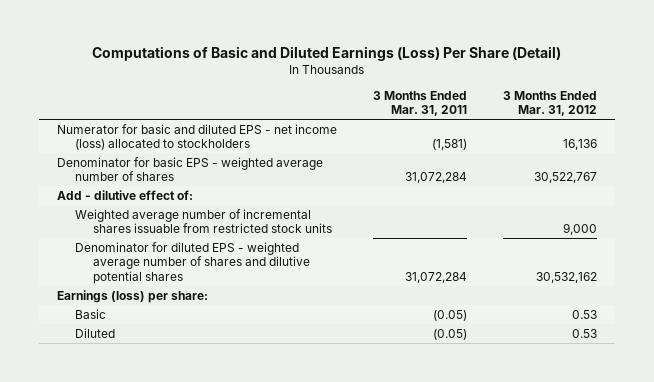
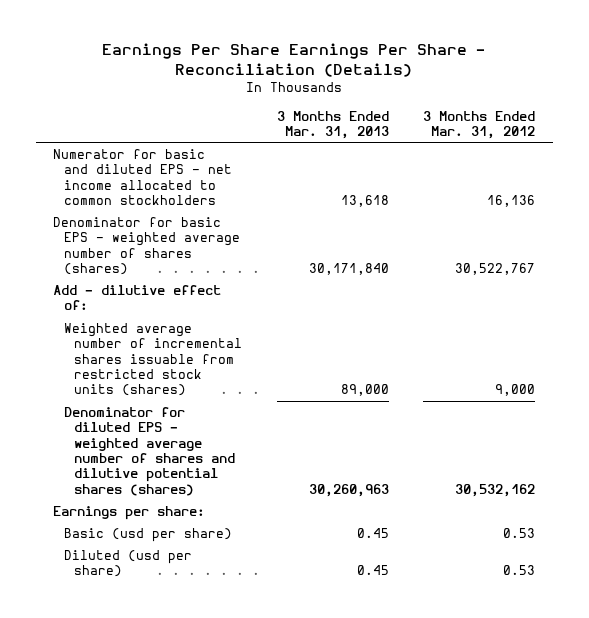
- Computations of Basic and Diluted Earnings (Loss) Per Share (Detail)
+ Earnings Per Share Earnings Per Share - Reconciliation (Details)
- | 3 Months Ended Mar. 31, 2011 | 3 Months Ended Mar. 31, 2012
+ | 3 Months Ended Mar. 31, 2013 | 3 Months Ended Mar. 31, 2012
- Numerator for basic and diluted EPS - net income (loss) allocated to stockholders | (1,581) | 16,136
- Denominator for basic EPS - weighted average number of shares | 31,072,284 | 30,522,767
+ Numerator for basic and diluted EPS - net income allocated to common stockholders | 13,618 | 16,136
+ Denominator for basic EPS - weighted average number of shares (shares) | 30,171,840 | 30,522,767
- Weighted average number of incremental shares issuable from restricted stock units | | 9,000
- Denominator for diluted EPS - weighted average number of shares and dilutive potential shares | 31,072,284 | 30,532,162
- Earnings (loss) per share:
- Basic | (0.05) | 0.53
- Diluted | (0.05) | 0.53
+ Weighted average number of incremental shares issuable from restricted stock units (shares) | 89,000 | 9,000
+ Denominator for diluted EPS - weighted average number of shares and dilutive potential shares (shares) | 30,260,963 | 30,532,162
+ Earnings per share:
+ Basic (usd per share) | 0.45 | 0.53
+ Diluted (usd per share) | 0.45 | 0.53

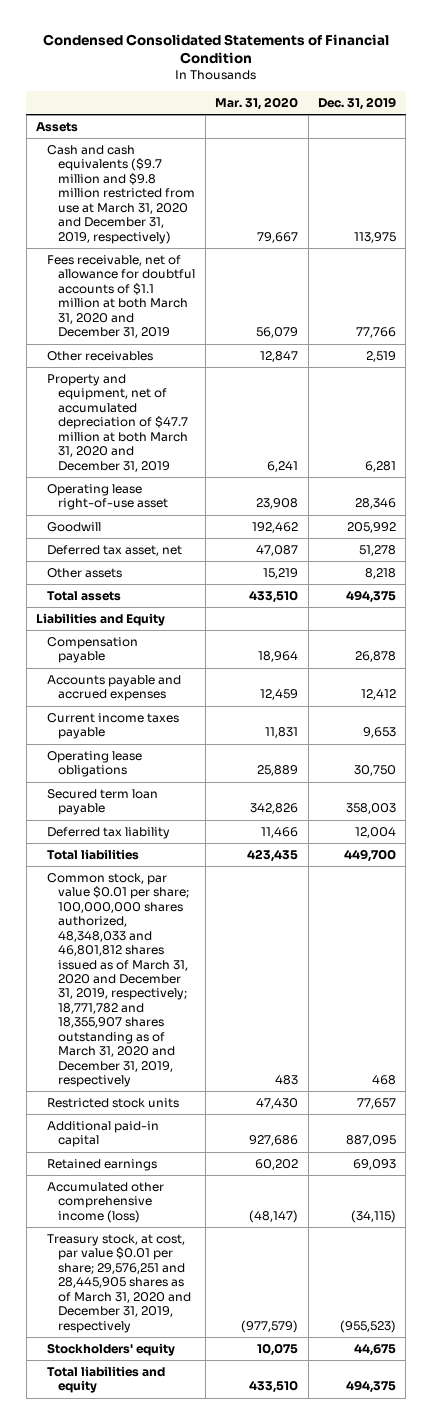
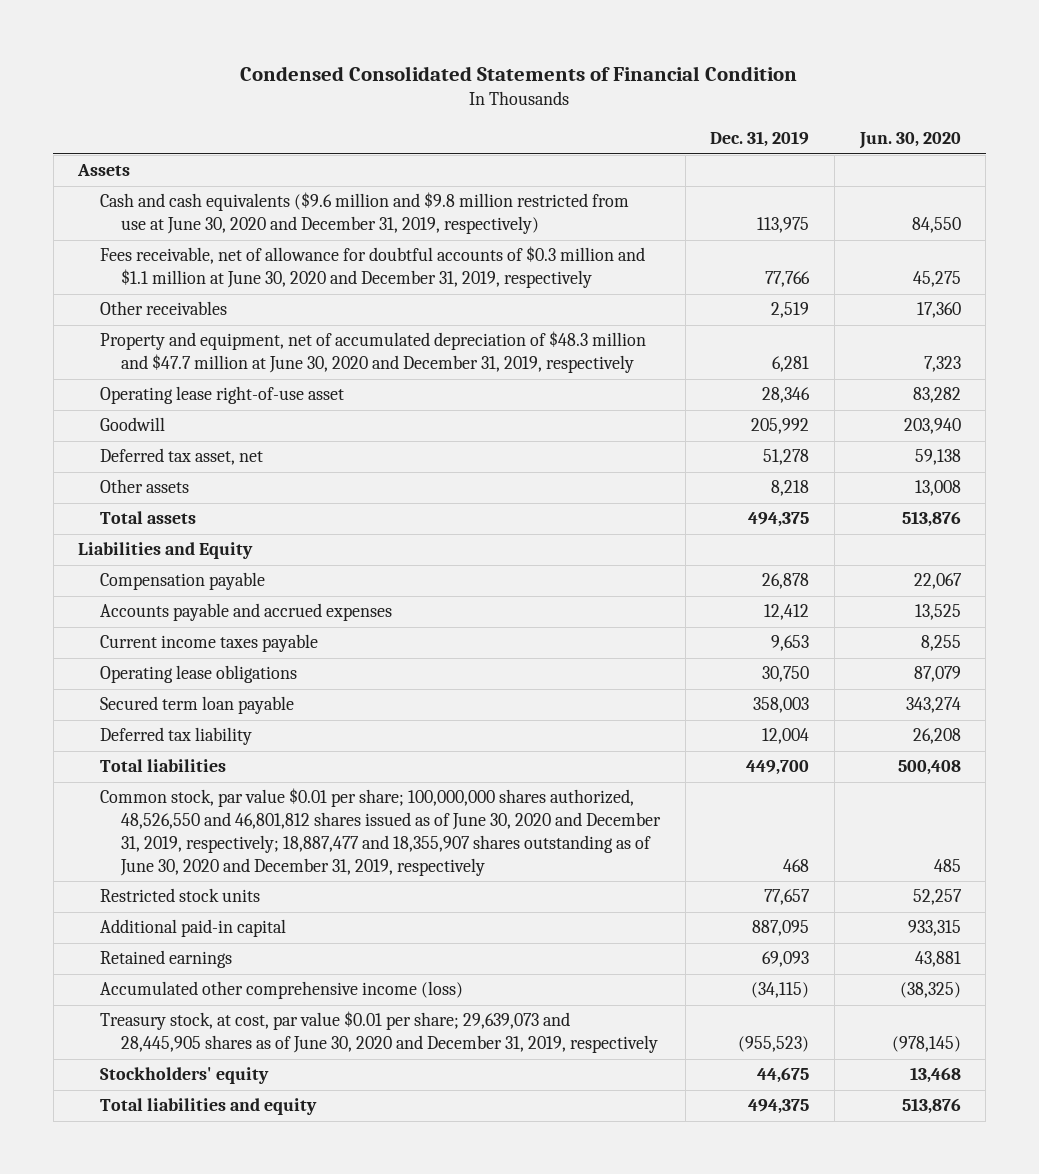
- | Mar. 31, 2020 | Dec. 31, 2019
+ | Dec. 31, 2019 | Jun. 30, 2020
- Cash and cash equivalents ($9.7 million and $9.8 million restricted from use at March 31, 2020 and December 31, 2019, respectively) | 79,667 | 113,975
- Fees receivable, net of allowance for doubtful accounts of $1.1 million at both March 31, 2020 and December 31, 2019 | 56,079 | 77,766
+ Cash and cash equivalents ($9.6 million and $9.8 million restricted from use at June 30, 2020 and December 31, 2019, respectively) | 113,975 | 84,550
+ Fees receivable, net of allowance for doubtful accounts of $0.3 million and $1.1 million at June 30, 2020 and December 31, 2019, respectively | 77,766 | 45,275
- Property and equipment, net of accumulated depreciation of $47.7 million at both March 31, 2020 and December 31, 2019 | 6,241 | 6,281
+ Property and equipment, net of accumulated depreciation of $48.3 million and $47.7 million at June 30, 2020 and December 31, 2019, respectively | 6,281 | 7,323
- Common stock, par value $0.01 per share; 100,000,000 shares authorized, 48,348,033 and 46,801,812 shares issued as of March 31, 2020 and December 31, 2019, respectively; 18,771,782 and 18,355,907 shares outstanding as of March 31, 2020 and December 31, 2019, respectively | 483 | 468
+ Common stock, par value $0.01 per share; 100,000,000 shares authorized, 48,526,550 and 46,801,812 shares issued as of June 30, 2020 and December 31, 2019, respectively; 18,887,477 and 18,355,907 shares outstanding as of June 30, 2020 and December 31, 2019, respectively | 468 | 485
- Treasury stock, at cost, par value $0.01 per share; 29,576,251 and 28,445,905 shares as of March 31, 2020 and December 31, 2019, respectively | (977,579) | (955,523)
+ Treasury stock, at cost, par value $0.01 per share; 29,639,073 and 28,445,905 shares as of June 30, 2020 and December 31, 2019, respectively | (955,523) | (978,145)

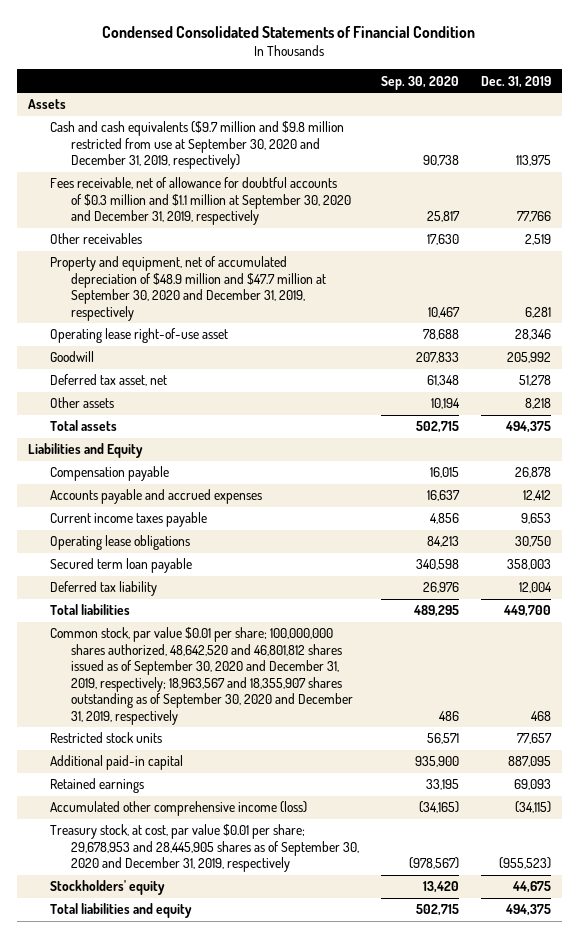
- | Dec. 31, 2019 | Jun. 30, 2020
+ | Sep. 30, 2020 | Dec. 31, 2019
- Cash and cash equivalents ($9.6 million and $9.8 million restricted from use at June 30, 2020 and December 31, 2019, respectively) | 113,975 | 84,550
- Fees receivable, net of allowance for doubtful accounts of $0.3 million and $1.1 million at June 30, 2020 and December 31, 2019, respectively | 77,766 | 45,275
+ Cash and cash equivalents ($9.7 million and $9.8 million restricted from use at September 30, 2020 and December 31, 2019, respectively) | 90,738 | 113,975
+ Fees receivable, net of allowance for doubtful accounts of $0.3 million and $1.1 million at September 30, 2020 and December 31, 2019, respectively | 25,817 | 77,766
- Property and equipment, net of accumulated depreciation of $48.3 million and $47.7 million at June 30, 2020 and December 31, 2019, respectively | 6,281 | 7,323
+ Property and equipment, net of accumulated depreciation of $48.9 million and $47.7 million at September 30, 2020 and December 31, 2019, respectively | 10,467 | 6,281
- Common stock, par value $0.01 per share; 100,000,000 shares authorized, 48,526,550 and 46,801,812 shares issued as of June 30, 2020 and December 31, 2019, respectively; 18,887,477 and 18,355,907 shares outstanding as of June 30, 2020 and December 31, 2019, respectively | 468 | 485
+ Common stock, par value $0.01 per share; 100,000,000 shares authorized, 48,642,520 and 46,801,812 shares issued as of September 30, 2020 and December 31, 2019, respectively; 18,963,567 and 18,355,907 shares outstanding as of September 30, 2020 and December 31, 2019, respectively | 486 | 468
- Treasury stock, at cost, par value $0.01 per share; 29,639,073 and 28,445,905 shares as of June 30, 2020 and December 31, 2019, respectively | (955,523) | (978,145)
+ Treasury stock, at cost, par value $0.01 per share; 29,678,953 and 28,445,905 shares as of September 30, 2020 and December 31, 2019, respectively | (978,567) | (955,523)

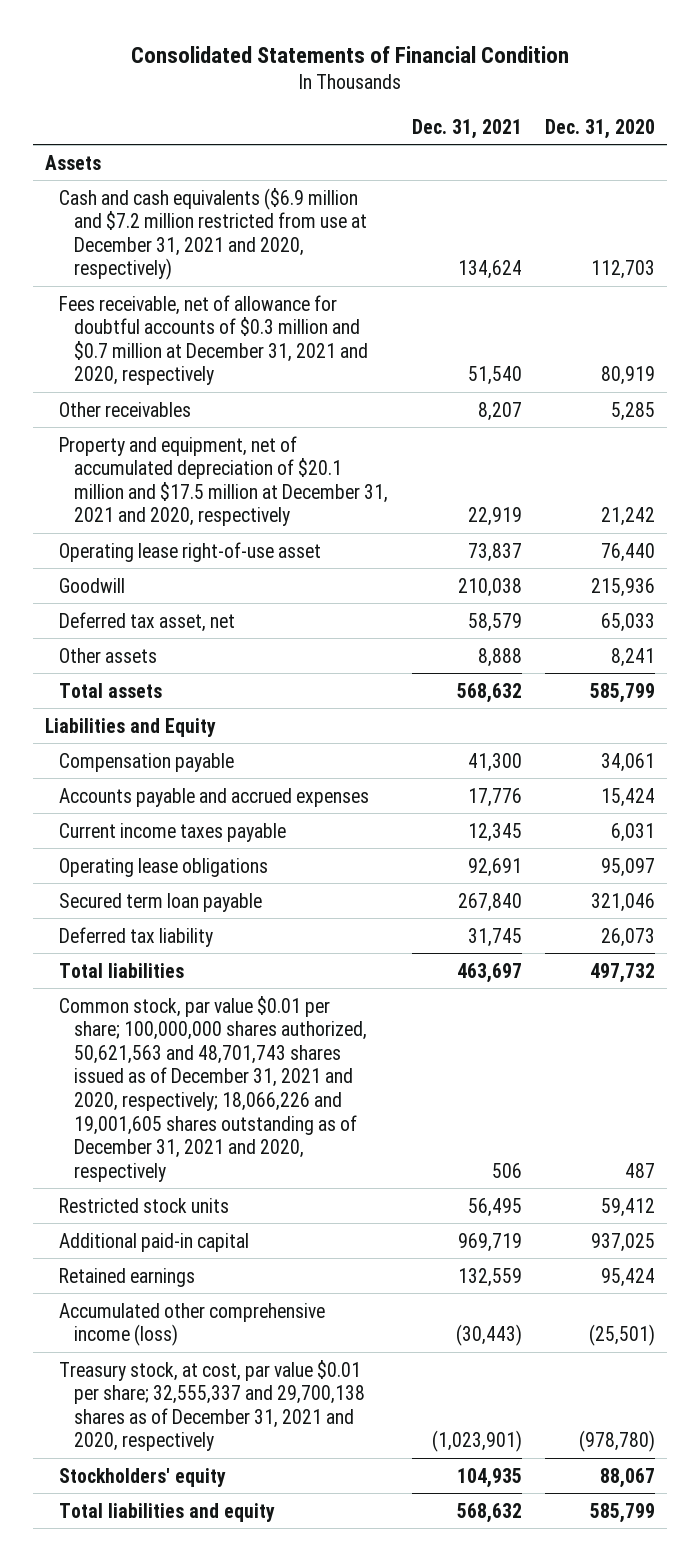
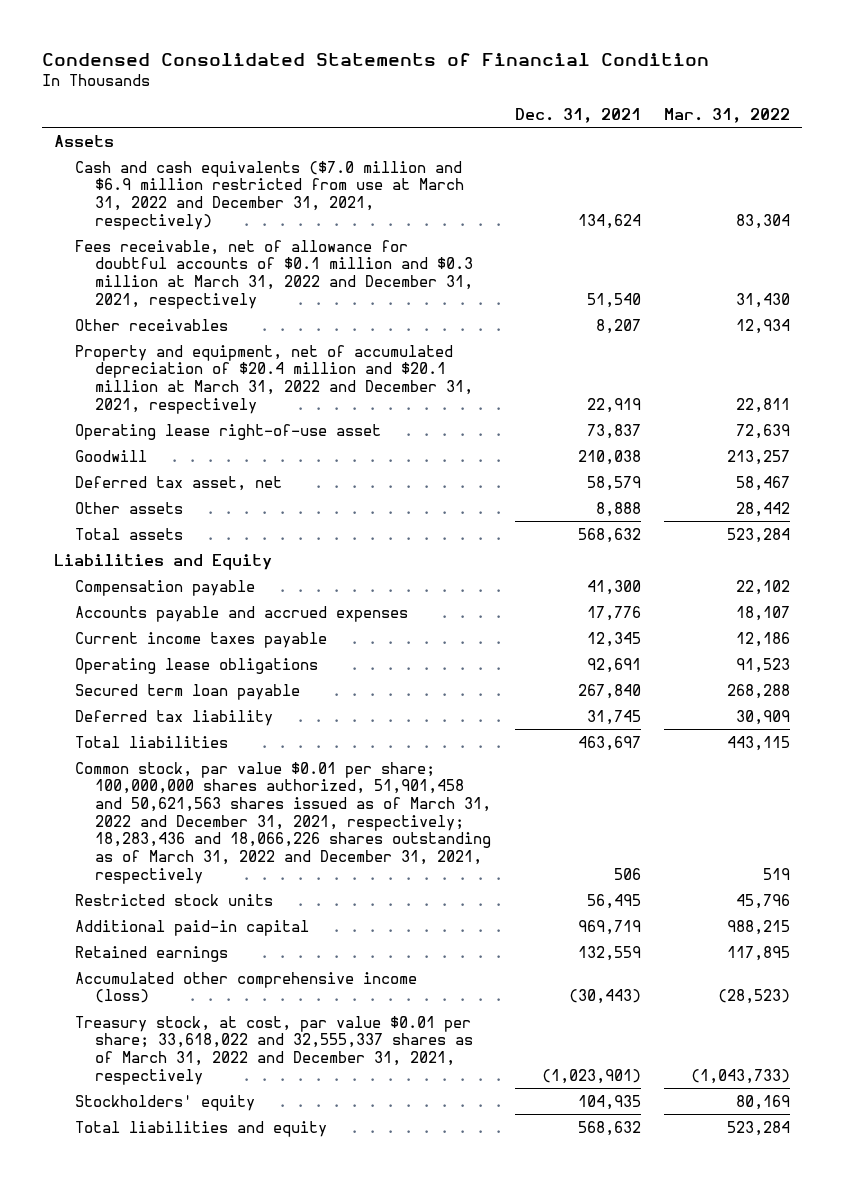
- Consolidated Statements of Financial Condition
+ Condensed Consolidated Statements of Financial Condition
- | Dec. 31, 2021 | Dec. 31, 2020
+ | Dec. 31, 2021 | Mar. 31, 2022
- Cash and cash equivalents ($6.9 million and $7.2 million restricted from use at December 31, 2021 and 2020, respectively) | 134,624 | 112,703
- Fees receivable, net of allowance for doubtful accounts of $0.3 million and $0.7 million at December 31, 2021 and 2020, respectively | 51,540 | 80,919
+ Cash and cash equivalents ($7.0 million and $6.9 million restricted from use at March 31, 2022 and December 31, 2021, respectively) | 134,624 | 83,304
+ Fees receivable, net of allowance for doubtful accounts of $0.1 million and $0.3 million at March 31, 2022 and December 31, 2021, respectively | 51,540 | 31,430
- Property and equipment, net of accumulated depreciation of $20.1 million and $17.5 million at December 31, 2021 and 2020, respectively | 22,919 | 21,242
+ Property and equipment, net of accumulated depreciation of $20.4 million and $20.1 million at March 31, 2022 and December 31, 2021, respectively | 22,919 | 22,811
- Common stock, par value $0.01 per share; 100,000,000 shares authorized, 50,621,563 and 48,701,743 shares issued as of December 31, 2021 and 2020, respectively; 18,066,226 and 19,001,605 shares outstanding as of December 31, 2021 and 2020, respectively | 506 | 487
+ Common stock, par value $0.01 per share; 100,000,000 shares authorized, 51,901,458 and 50,621,563 shares issued as of March 31, 2022 and December 31, 2021, respectively; 18,283,436 and 18,066,226 shares outstanding as of March 31, 2022 and December 31, 2021, respectively | 506 | 519
- Treasury stock, at cost, par value $0.01 per share; 32,555,337 and 29,700,138 shares as of December 31, 2021 and 2020, respectively | (1,023,901) | (978,780)
+ Treasury stock, at cost, par value $0.01 per share; 33,618,022 and 32,555,337 shares as of March 31, 2022 and December 31, 2021, respectively | (1,023,901) | (1,043,733)

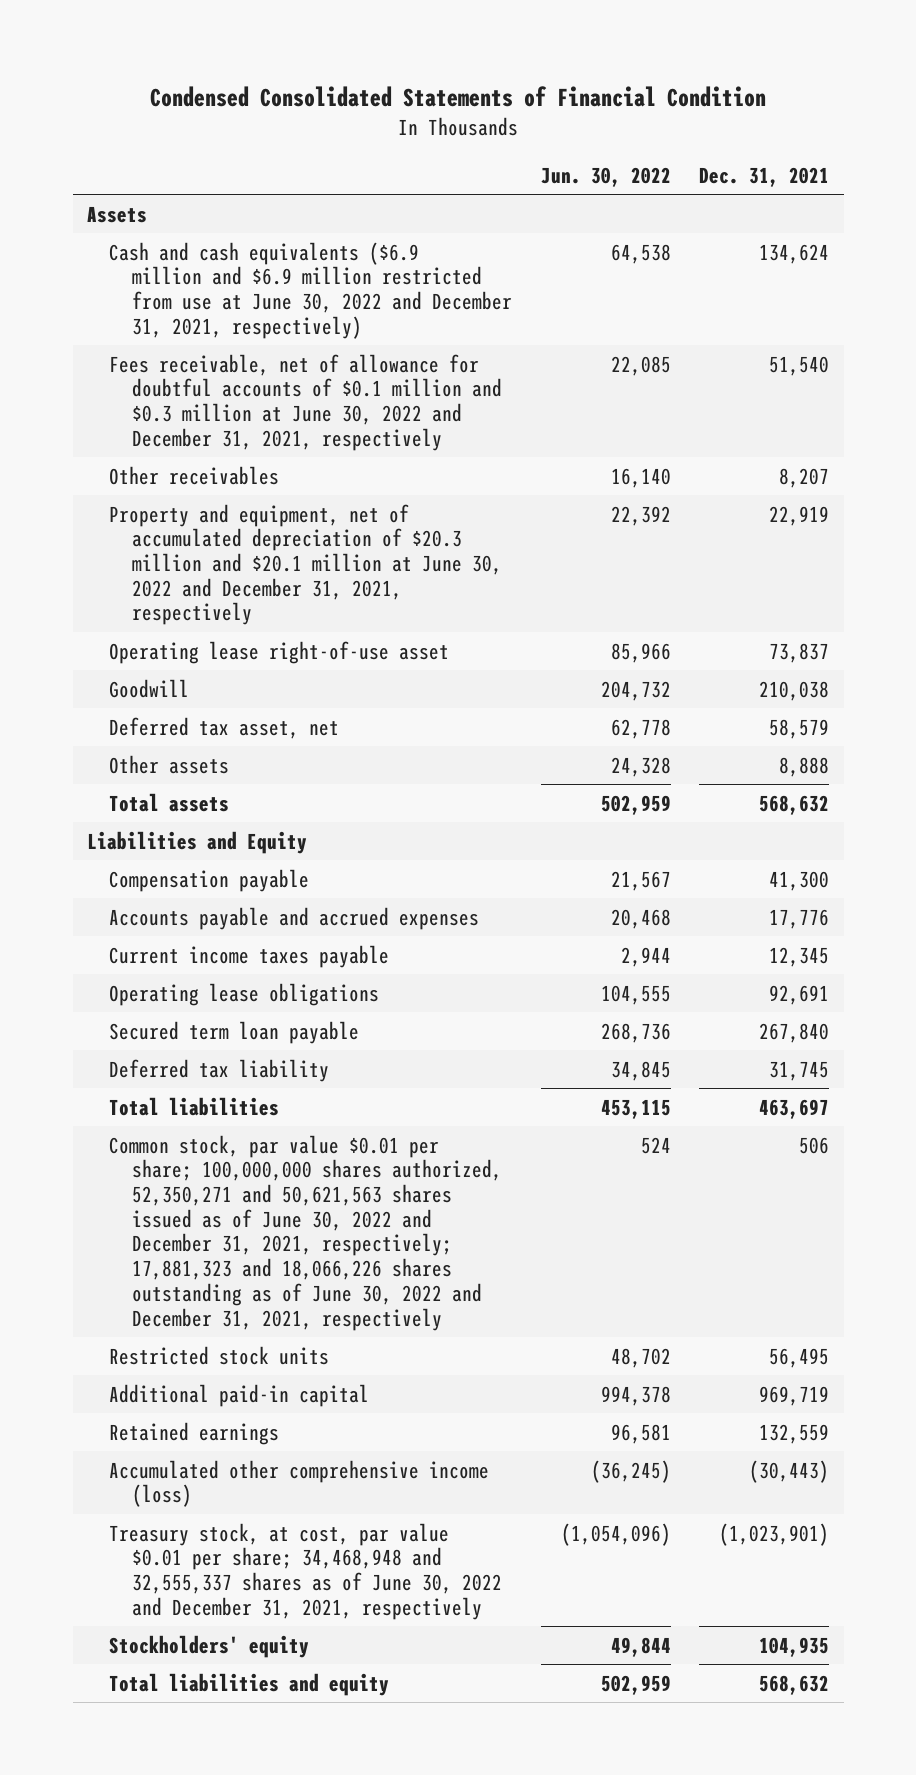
- | Dec. 31, 2021 | Mar. 31, 2022
+ | Jun. 30, 2022 | Dec. 31, 2021
- Cash and cash equivalents ($7.0 million and $6.9 million restricted from use at March 31, 2022 and December 31, 2021, respectively) | 134,624 | 83,304
- Fees receivable, net of allowance for doubtful accounts of $0.1 million and $0.3 million at March 31, 2022 and December 31, 2021, respectively | 51,540 | 31,430
+ Cash and cash equivalents ($6.9 million and $6.9 million restricted from use at June 30, 2022 and December 31, 2021, respectively) | 64,538 | 134,624
+ Fees receivable, net of allowance for doubtful accounts of $0.1 million and $0.3 million at June 30, 2022 and December 31, 2021, respectively | 22,085 | 51,540
- Property and equipment, net of accumulated depreciation of $20.4 million and $20.1 million at March 31, 2022 and December 31, 2021, respectively | 22,919 | 22,811
+ Property and equipment, net of accumulated depreciation of $20.3 million and $20.1 million at June 30, 2022 and December 31, 2021, respectively | 22,392 | 22,919
- Common stock, par value $0.01 per share; 100,000,000 shares authorized, 51,901,458 and 50,621,563 shares issued as of March 31, 2022 and December 31, 2021, respectively; 18,283,436 and 18,066,226 shares outstanding as of March 31, 2022 and December 31, 2021, respectively | 506 | 519
+ Common stock, par value $0.01 per share; 100,000,000 shares authorized, 52,350,271 and 50,621,563 shares issued as of June 30, 2022 and December 31, 2021, respectively; 17,881,323 and 18,066,226 shares outstanding as of June 30, 2022 and December 31, 2021, respectively | 524 | 506
- Treasury stock, at cost, par value $0.01 per share; 33,618,022 and 32,555,337 shares as of March 31, 2022 and December 31, 2021, respectively | (1,023,901) | (1,043,733)
+ Treasury stock, at cost, par value $0.01 per share; 34,468,948 and 32,555,337 shares as of June 30, 2022 and December 31, 2021, respectively | (1,054,096) | (1,023,901)

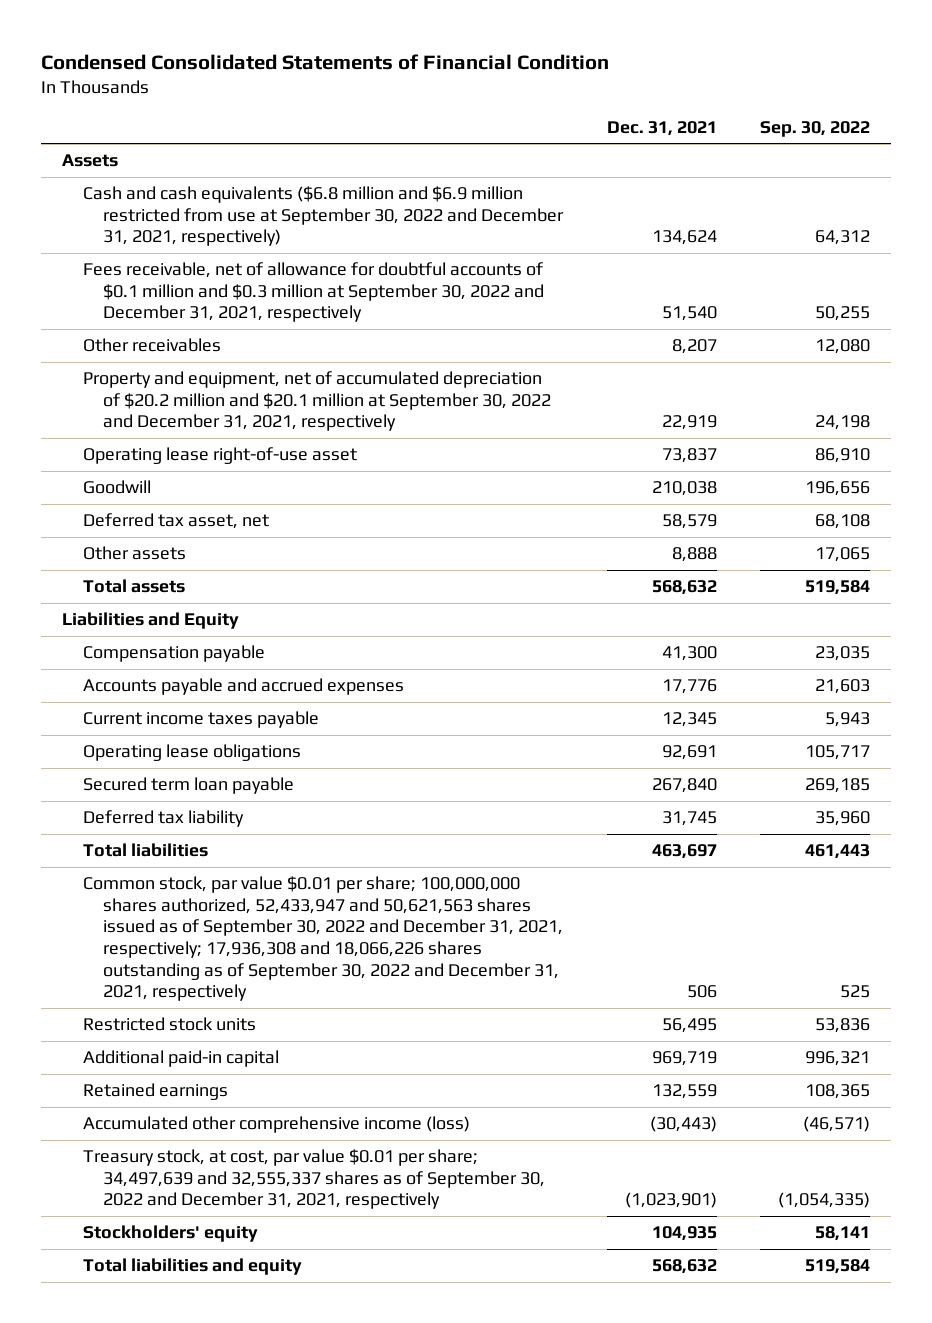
- | Jun. 30, 2022 | Dec. 31, 2021
+ | Dec. 31, 2021 | Sep. 30, 2022
- Cash and cash equivalents ($6.9 million and $6.9 million restricted from use at June 30, 2022 and December 31, 2021, respectively) | 64,538 | 134,624
- Fees receivable, net of allowance for doubtful accounts of $0.1 million and $0.3 million at June 30, 2022 and December 31, 2021, respectively | 22,085 | 51,540
+ Cash and cash equivalents ($6.8 million and $6.9 million restricted from use at September 30, 2022 and December 31, 2021, respectively) | 134,624 | 64,312
+ Fees receivable, net of allowance for doubtful accounts of $0.1 million and $0.3 million at September 30, 2022 and December 31, 2021, respectively | 51,540 | 50,255
- Property and equipment, net of accumulated depreciation of $20.3 million and $20.1 million at June 30, 2022 and December 31, 2021, respectively | 22,392 | 22,919
+ Property and equipment, net of accumulated depreciation of $20.2 million and $20.1 million at September 30, 2022 and December 31, 2021, respectively | 22,919 | 24,198
- Common stock, par value $0.01 per share; 100,000,000 shares authorized, 52,350,271 and 50,621,563 shares issued as of June 30, 2022 and December 31, 2021, respectively; 17,881,323 and 18,066,226 shares outstanding as of June 30, 2022 and December 31, 2021, respectively | 524 | 506
+ Common stock, par value $0.01 per share; 100,000,000 shares authorized, 52,433,947 and 50,621,563 shares issued as of September 30, 2022 and December 31, 2021, respectively; 17,936,308 and 18,066,226 shares outstanding as of September 30, 2022 and December 31, 2021, respectively | 506 | 525
- Treasury stock, at cost, par value $0.01 per share; 34,468,948 and 32,555,337 shares as of June 30, 2022 and December 31, 2021, respectively | (1,054,096) | (1,023,901)
+ Treasury stock, at cost, par value $0.01 per share; 34,497,639 and 32,555,337 shares as of September 30, 2022 and December 31, 2021, respectively | (1,023,901) | (1,054,335)

